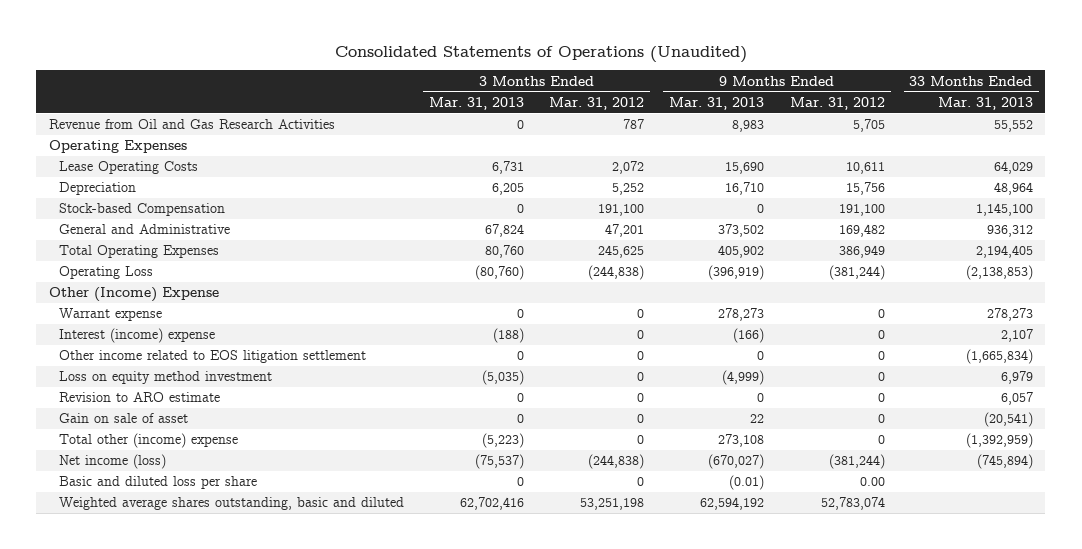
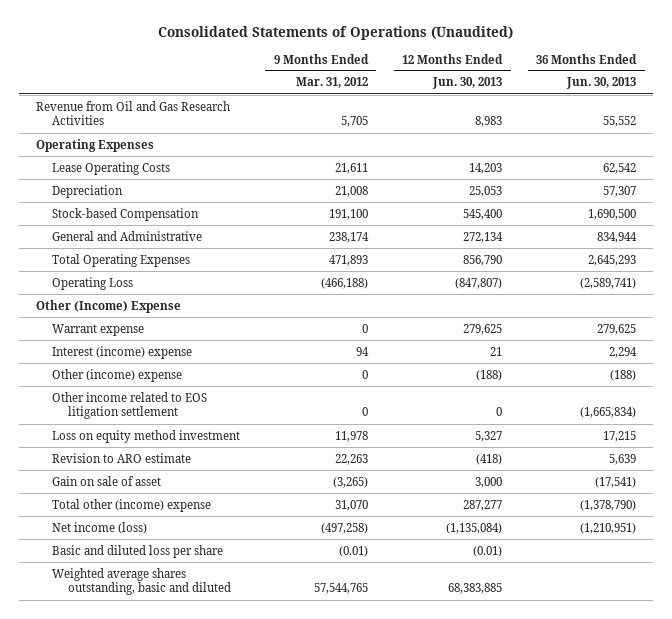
- | 3 Months Ended Mar. 31, 2013 | 3 Months Ended Mar. 31, 2012 | 9 Months Ended Mar. 31, 2013 | 9 Months Ended Mar. 31, 2012 | 33 Months Ended Mar. 31, 2013
+ | 9 Months Ended Mar. 31, 2012 | 12 Months Ended Jun. 30, 2013 | 36 Months Ended Jun. 30, 2013
- Lease Operating Costs | 6,731 | 2,072 | 15,690 | 10,611 | 64,029
- Depreciation | 6,205 | 5,252 | 16,710 | 15,756 | 48,964
+ Lease Operating Costs | 21,611 | 14,203 | 62,542
+ Depreciation | 21,008 | 25,053 | 57,307
- General and Administrative | 67,824 | 47,201 | 373,502 | 169,482 | 936,312
- Total Operating Expenses | 80,760 | 245,625 | 405,902 | 386,949 | 2,194,405
- Operating Loss | (80,760) | (244,838) | (396,919) | (381,244) | (2,138,853)
+ General and Administrative | 238,174 | 272,134 | 834,944
+ Total Operating Expenses | 471,893 | 856,790 | 2,645,293
+ Operating Loss | (466,188) | (847,807) | (2,589,741)
- Interest (income) expense | (188) | 0 | (166) | 0 | 2,107
+ Interest (income) expense | 94 | 21 | 2,294
+ Other (income) expense | 0 | (188) | (188)
- Loss on equity method investment | (5,035) | 0 | (4,999) | 0 | 6,979
- Revision to ARO estimate | 0 | 0 | 0 | 0 | 6,057
- Gain on sale of asset | 0 | 0 | 22 | 0 | (20,541)
- Total other (income) expense | (5,223) | 0 | 273,108 | 0 | (1,392,959)
- Net income (loss) | (75,537) | (244,838) | (670,027) | (381,244) | (745,894)
- Basic and diluted loss per share | 0 | 0 | (0.01) | 0.00 |
- Weighted average shares outstanding, basic and diluted | 62,702,416 | 53,251,198 | 62,594,192 | 52,783,074 |
+ Loss on equity method investment | 11,978 | 5,327 | 17,215
+ Revision to ARO estimate | 22,263 | (418) | 5,639
+ Gain on sale of asset | (3,265) | 3,000 | (17,541)
+ Total other (income) expense | 31,070 | 287,277 | (1,378,790)
+ Net income (loss) | (497,258) | (1,135,084) | (1,210,951)
+ Basic and diluted loss per share | (0.01) | (0.01) |
+ Weighted average shares outstanding, basic and diluted | 57,544,765 | 68,383,885 |

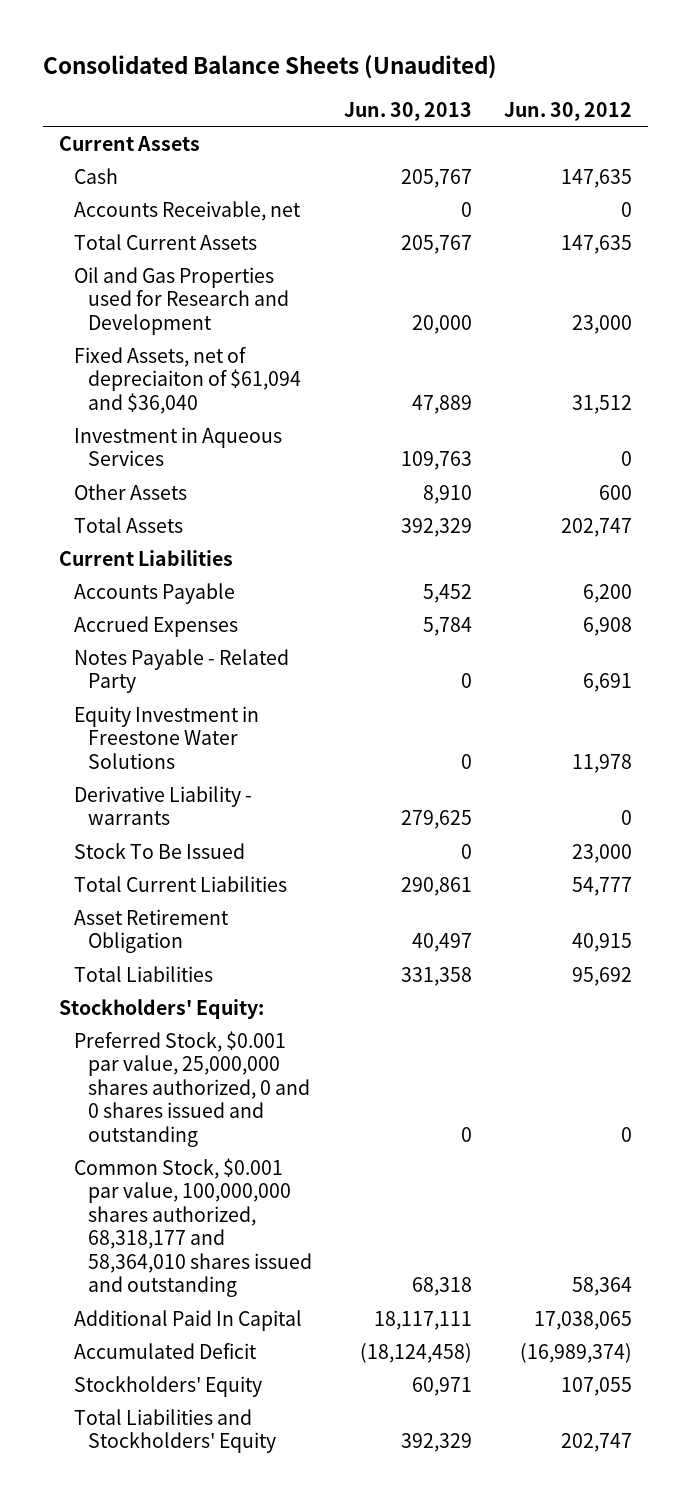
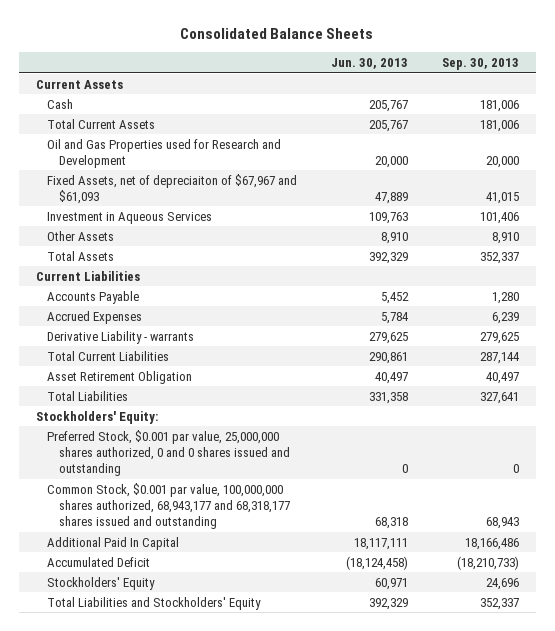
- Consolidated Balance Sheets (Unaudited)
+ Consolidated Balance Sheets
- | Jun. 30, 2013 | Jun. 30, 2012
+ | Jun. 30, 2013 | Sep. 30, 2013
- Accounts Receivable, net | 0 | 0
- Fixed Assets, net of depreciaiton of $61,094 and $36,040 | 47,889 | 31,512
+ Fixed Assets, net of depreciaiton of $67,967 and $61,093 | 47,889 | 41,015
- Notes Payable - Related Party | 0 | 6,691
- Equity Investment in Freestone Water Solutions | 0 | 11,978
- Stock To Be Issued | 0 | 23,000
- Common Stock, $0.001 par value, 100,000,000 shares authorized, 68,318,177 and 58,364,010 shares issued and outstanding | 68,318 | 58,364
+ Common Stock, $0.001 par value, 100,000,000 shares authorized, 68,943,177 and 68,318,177 shares issued and outstanding | 68,318 | 68,943

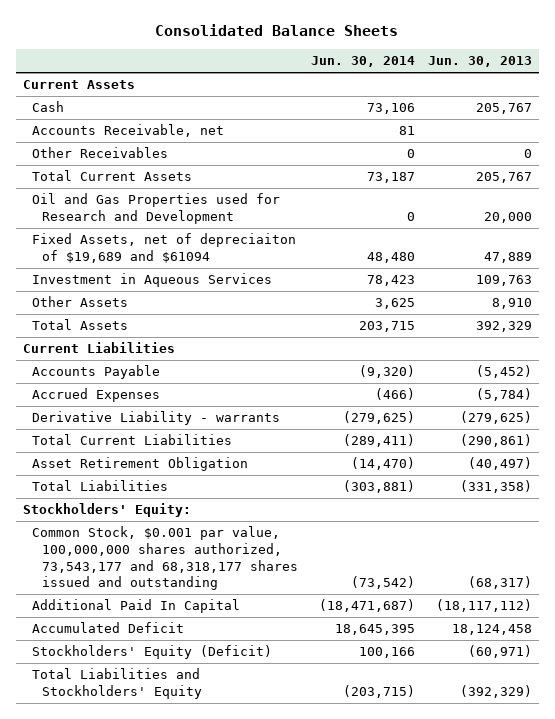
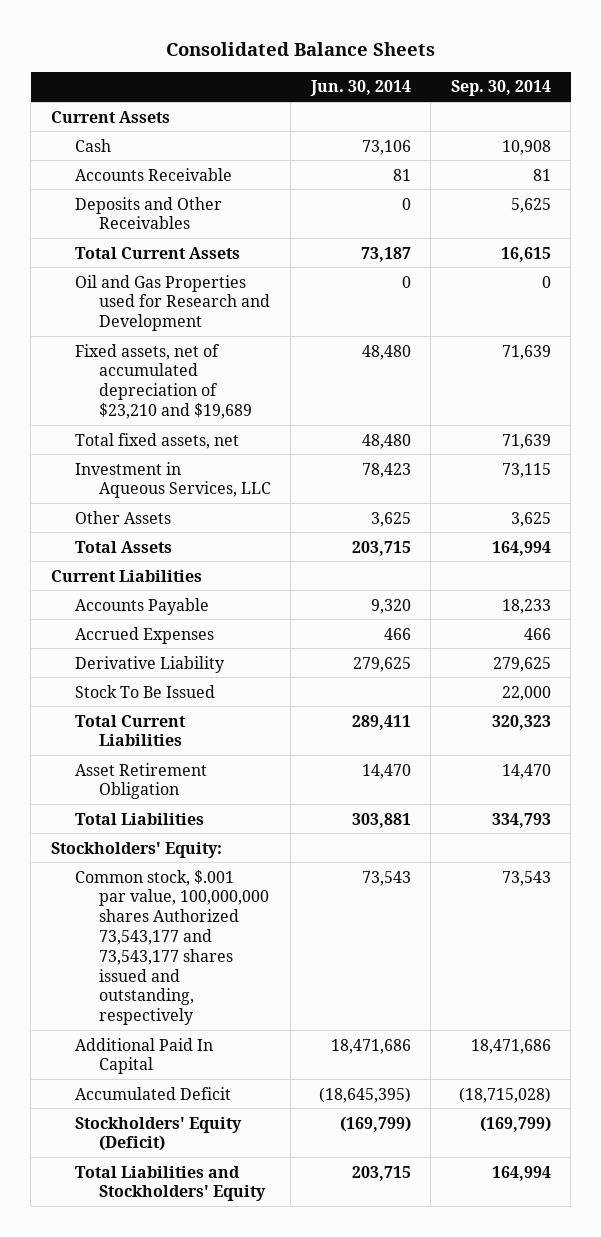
- | Jun. 30, 2014 | Jun. 30, 2013
+ | Jun. 30, 2014 | Sep. 30, 2014
- Accounts Receivable, net | 81 |
- Other Receivables | 0 | 0
+ Accounts Receivable | 81 | 81
+ Deposits and Other Receivables | 0 | 5,625
- Fixed Assets, net of depreciaiton of $19,689 and $61094 | 48,480 | 47,889
- Investment in Aqueous Services | 78,423 | 109,763
+ Fixed assets, net of accumulated depreciation of $23,210 and $19,689 | 48,480 | 71,639
+ Total fixed assets, net | 48,480 | 71,639
+ Investment in Aqueous Services, LLC | 78,423 | 73,115
- Accounts Payable | (9,320) | (5,452)
- Accrued Expenses | (466) | (5,784)
- Derivative Liability - warrants | (279,625) | (279,625)
- Total Current Liabilities | (289,411) | (290,861)
- Asset Retirement Obligation | (14,470) | (40,497)
- Total Liabilities | (303,881) | (331,358)
+ Accounts Payable | 9,320 | 18,233
+ Accrued Expenses | 466 | 466
+ Derivative Liability | 279,625 | 279,625
+ Stock To Be Issued | | 22,000
+ Total Current Liabilities | 289,411 | 320,323
+ Asset Retirement Obligation | 14,470 | 14,470
+ Total Liabilities | 303,881 | 334,793
- Common Stock, $0.001 par value, 100,000,000 shares authorized, 73,543,177 and 68,318,177 shares issued and outstanding | (73,542) | (68,317)
- Additional Paid In Capital | (18,471,687) | (18,117,112)
- Accumulated Deficit | 18,645,395 | 18,124,458
- Stockholders' Equity (Deficit) | 100,166 | (60,971)
- Total Liabilities and Stockholders' Equity | (203,715) | (392,329)
+ Common stock, $.001 par value, 100,000,000 shares Authorized 73,543,177 and 73,543,177 shares issued and outstanding, respectively | 73,543 | 73,543
+ Additional Paid In Capital | 18,471,686 | 18,471,686
+ Accumulated Deficit | (18,645,395) | (18,715,028)
+ Stockholders' Equity (Deficit) | (169,799) | (169,799)
+ Total Liabilities and Stockholders' Equity | 203,715 | 164,994

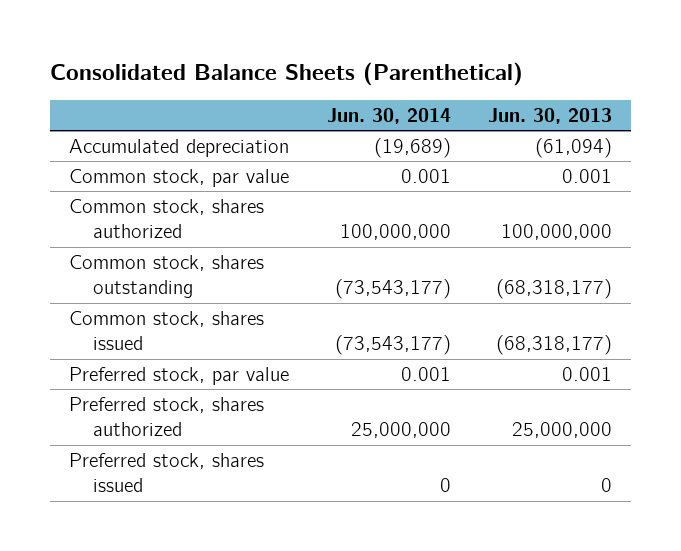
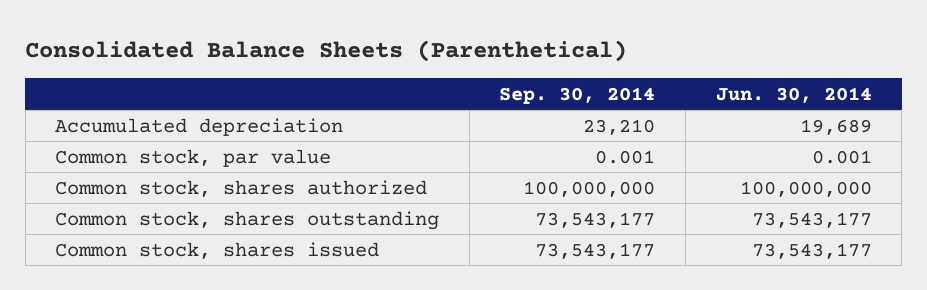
- | Jun. 30, 2014 | Jun. 30, 2013
+ | Sep. 30, 2014 | Jun. 30, 2014
- Accumulated depreciation | (19,689) | (61,094)
+ Accumulated depreciation | 23,210 | 19,689
- Common stock, shares outstanding | (73,543,177) | (68,318,177)
- Common stock, shares issued | (73,543,177) | (68,318,177)
- Preferred stock, par value | 0.001 | 0.001
- Preferred stock, shares authorized | 25,000,000 | 25,000,000
- Preferred stock, shares issued | 0 | 0
+ Common stock, shares outstanding | 73,543,177 | 73,543,177
+ Common stock, shares issued | 73,543,177 | 73,543,177

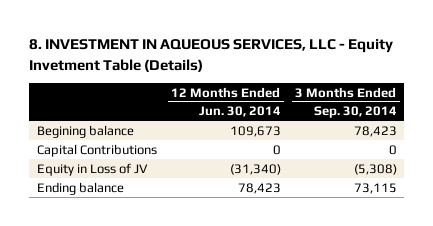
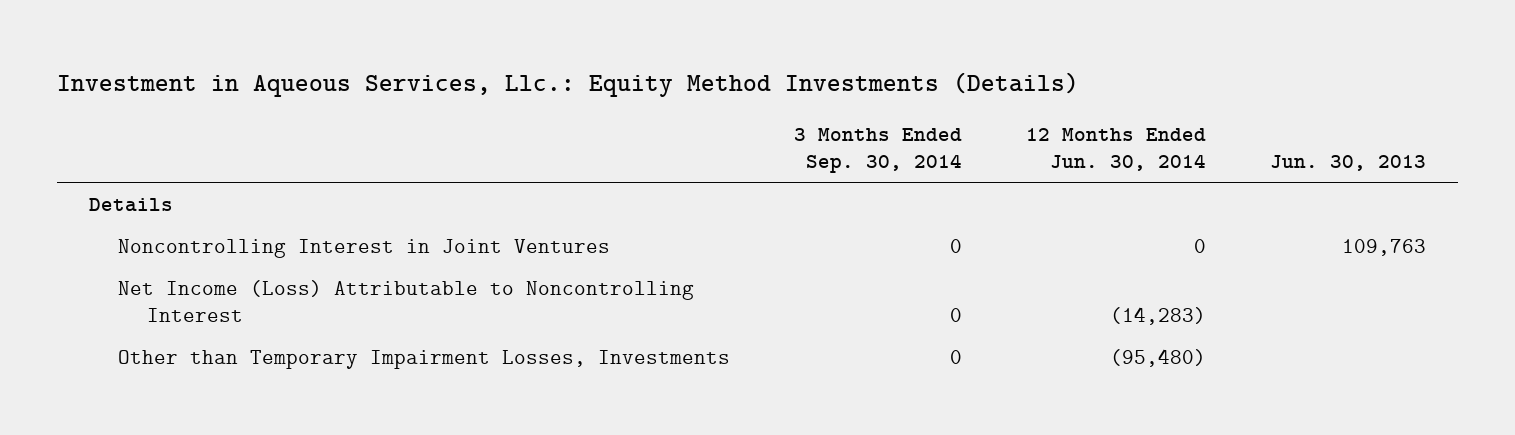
- 8. INVESTMENT IN AQUEOUS SERVICES, LLC - Equity Invetment Table (Details)
+ Investment in Aqueous Services, Llc.: Equity Method Investments (Details)
- | 12 Months Ended Jun. 30, 2014 | 3 Months Ended Sep. 30, 2014
+ | 3 Months Ended Sep. 30, 2014 | 12 Months Ended Jun. 30, 2014 | Jun. 30, 2013
- Begining balance | 109,673 | 78,423
- Capital Contributions | 0 | 0
- Equity in Loss of JV | (31,340) | (5,308)
- Ending balance | 78,423 | 73,115
+ Details
+ Noncontrolling Interest in Joint Ventures | 0 | 0 | 109,763
+ Net Income (Loss) Attributable to Noncontrolling Interest | 0 | (14,283) |
+ Other than Temporary Impairment Losses, Investments | 0 | (95,480) |

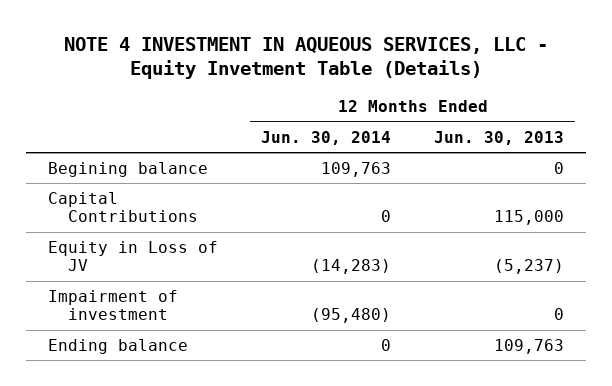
- Investment in Aqueous Services, Llc.: Equity Method Investments (Details)
+ NOTE 4 INVESTMENT IN AQUEOUS SERVICES, LLC - Equity Invetment Table (Details)
- | 3 Months Ended Sep. 30, 2014 | 12 Months Ended Jun. 30, 2014 | Jun. 30, 2013
+ | 12 Months Ended Jun. 30, 2014 | 12 Months Ended Jun. 30, 2013
- Details
- Noncontrolling Interest in Joint Ventures | 0 | 0 | 109,763
- Net Income (Loss) Attributable to Noncontrolling Interest | 0 | (14,283) |
- Other than Temporary Impairment Losses, Investments | 0 | (95,480) |
+ Begining balance | 109,763 | 0
+ Capital Contributions | 0 | 115,000
+ Equity in Loss of JV | (14,283) | (5,237)
+ Impairment of investment | (95,480) | 0
+ Ending balance | 0 | 109,763

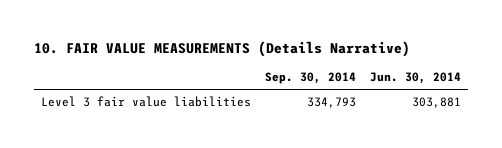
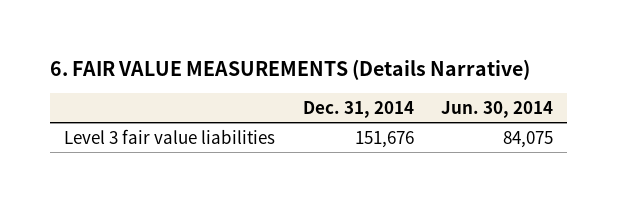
- 10. FAIR VALUE MEASUREMENTS (Details Narrative)
+ 6. FAIR VALUE MEASUREMENTS (Details Narrative)
- | Sep. 30, 2014 | Jun. 30, 2014
+ | Dec. 31, 2014 | Jun. 30, 2014
- Level 3 fair value liabilities | 334,793 | 303,881
+ Level 3 fair value liabilities | 151,676 | 84,075

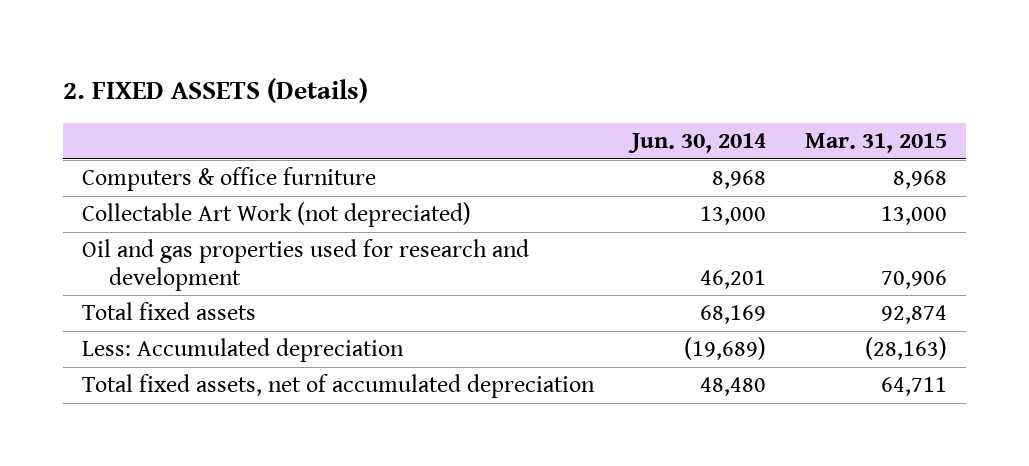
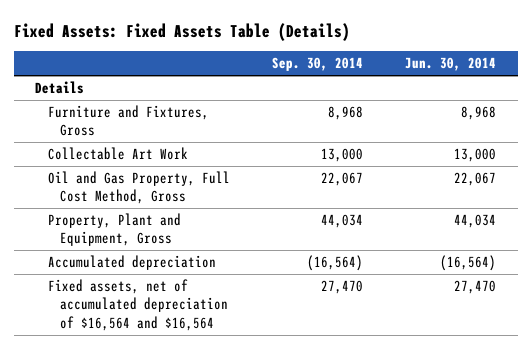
- 2. FIXED ASSETS (Details)
+ Fixed Assets: Fixed Assets Table (Details)
- | Jun. 30, 2014 | Mar. 31, 2015
+ | Sep. 30, 2014 | Jun. 30, 2014
- Computers & office furniture | 8,968 | 8,968
- Collectable Art Work (not depreciated) | 13,000 | 13,000
- Oil and gas properties used for research and development | 46,201 | 70,906
- Total fixed assets | 68,169 | 92,874
- Less: Accumulated depreciation | (19,689) | (28,163)
- Total fixed assets, net of accumulated depreciation | 48,480 | 64,711
+ Details
+ Furniture and Fixtures, Gross | 8,968 | 8,968
+ Collectable Art Work | 13,000 | 13,000
+ Oil and Gas Property, Full Cost Method, Gross | 22,067 | 22,067
+ Property, Plant and Equipment, Gross | 44,034 | 44,034
+ Accumulated depreciation | (16,564) | (16,564)
+ Fixed assets, net of accumulated depreciation of $16,564 and $16,564 | 27,470 | 27,470

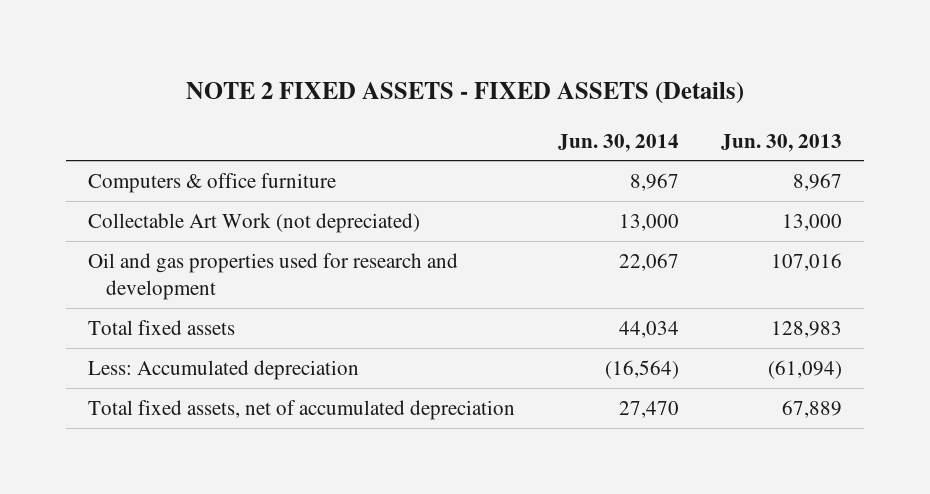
- Fixed Assets: Fixed Assets Table (Details)
+ NOTE 2 FIXED ASSETS - FIXED ASSETS (Details)
- | Sep. 30, 2014 | Jun. 30, 2014
+ | Jun. 30, 2014 | Jun. 30, 2013
- Details
- Furniture and Fixtures, Gross | 8,968 | 8,968
- Collectable Art Work | 13,000 | 13,000
- Oil and Gas Property, Full Cost Method, Gross | 22,067 | 22,067
- Property, Plant and Equipment, Gross | 44,034 | 44,034
- Accumulated depreciation | (16,564) | (16,564)
- Fixed assets, net of accumulated depreciation of $16,564 and $16,564 | 27,470 | 27,470
+ Computers & office furniture | 8,967 | 8,967
+ Collectable Art Work (not depreciated) | 13,000 | 13,000
+ Oil and gas properties used for research and development | 22,067 | 107,016
+ Total fixed assets | 44,034 | 128,983
+ Less: Accumulated depreciation | (16,564) | (61,094)
+ Total fixed assets, net of accumulated depreciation | 27,470 | 67,889

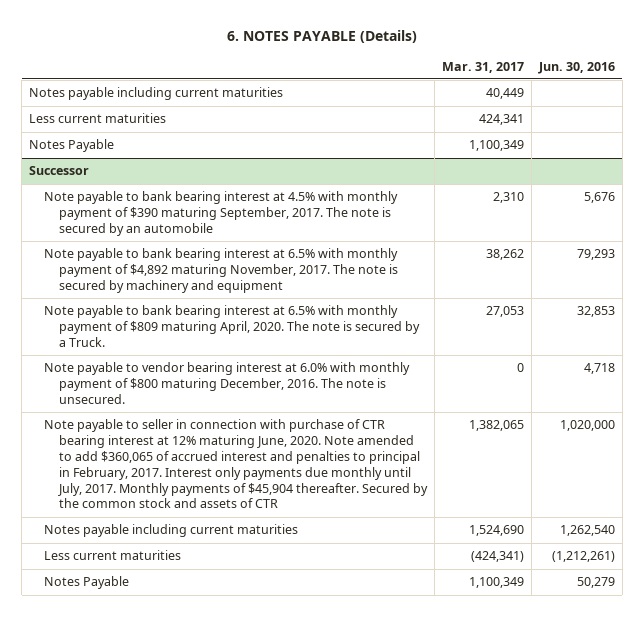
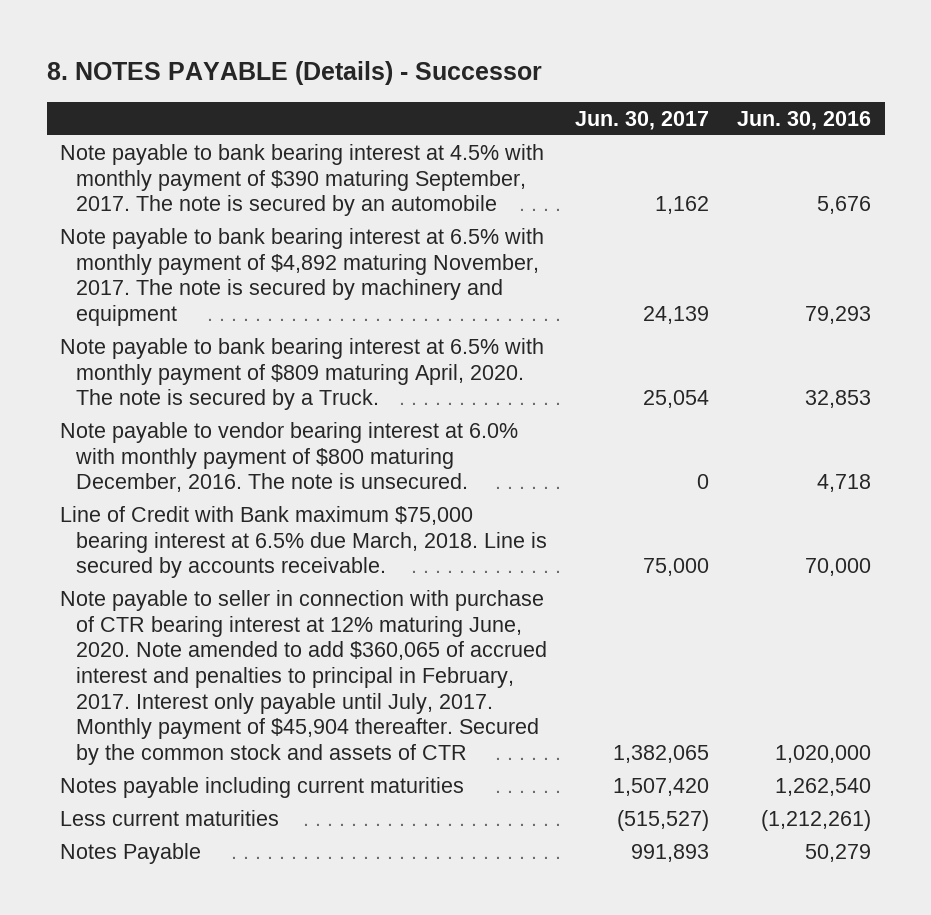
- 6. NOTES PAYABLE (Details)
+ 8. NOTES PAYABLE (Details) - Successor
- | Mar. 31, 2017 | Jun. 30, 2016
+ | Jun. 30, 2017 | Jun. 30, 2016
- Notes payable including current maturities | 40,449 |
- Less current maturities | 424,341 |
- Notes Payable | 1,100,349 |
- Successor
- Note payable to seller in connection with purchase of CTR bearing interest at 12% maturing June, 2020. Note amended to add $360,065 of accrued interest and penalties to principal in February, 2017. Interest only payments due monthly until July, 2017. Monthly payments of $45,904 thereafter. Secured by the common stock and assets of CTR | 1,382,065 | 1,020,000
+ Line of Credit with Bank maximum $75,000 bearing interest at 6.5% due March, 2018. Line is secured by accounts receivable. | 75,000 | 70,000
+ Note payable to seller in connection with purchase of CTR bearing interest at 12% maturing June, 2020. Note amended to add $360,065 of accrued interest and penalties to principal in February, 2017. Interest only payable until July, 2017. Monthly payment of $45,904 thereafter. Secured by the common stock and assets of CTR | 1,382,065 | 1,020,000

